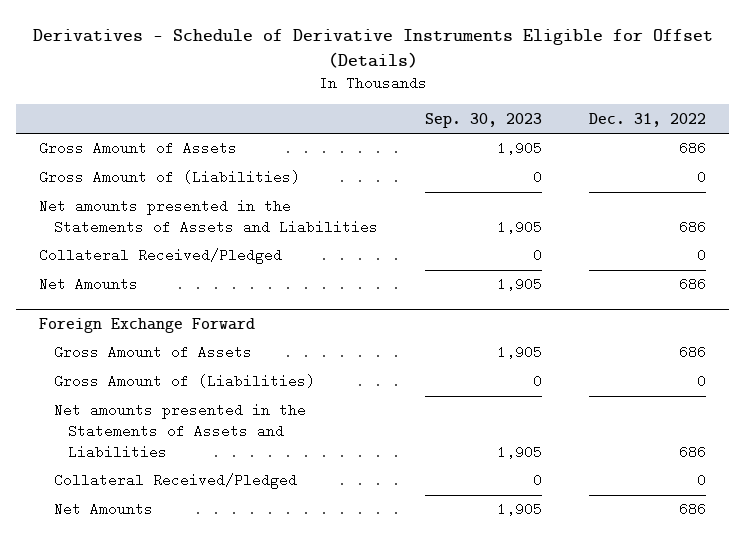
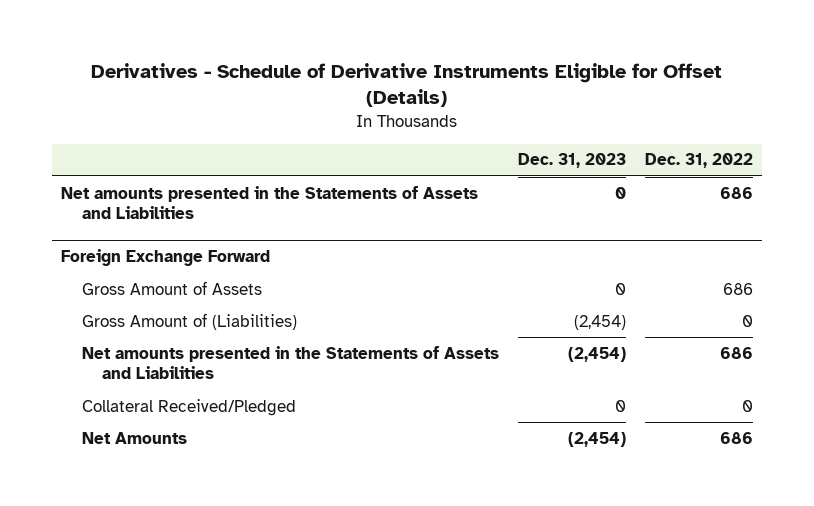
- | Sep. 30, 2023 | Dec. 31, 2022
+ | Dec. 31, 2023 | Dec. 31, 2022
- Gross Amount of Assets | 1,905 | 686
- Gross Amount of (Liabilities) | 0 | 0
- Collateral Received/Pledged | 0 | 0
- Net Amounts | 1,905 | 686

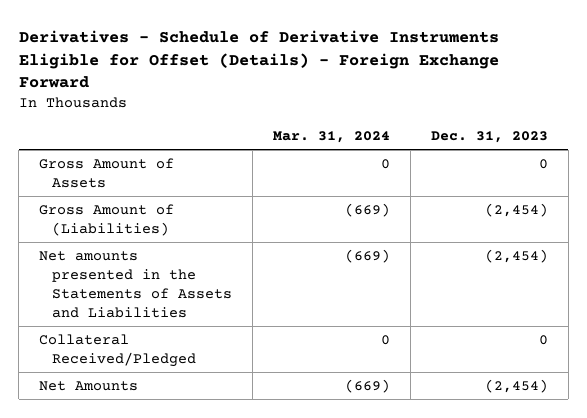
- Derivatives - Schedule of Derivative Instruments Eligible for Offset (Details)
+ Derivatives - Schedule of Derivative Instruments Eligible for Offset (Details) - Foreign Exchange Forward
- | Dec. 31, 2023 | Dec. 31, 2022
+ | Mar. 31, 2024 | Dec. 31, 2023
- Net amounts presented in the Statements of Assets and Liabilities | 0 | 686
- Foreign Exchange Forward

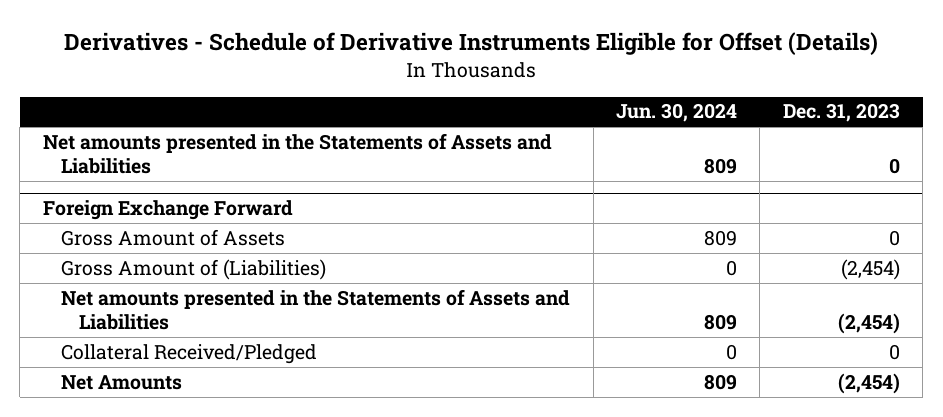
- Derivatives - Schedule of Derivative Instruments Eligible for Offset (Details) - Foreign Exchange Forward
+ Derivatives - Schedule of Derivative Instruments Eligible for Offset (Details)
- | Mar. 31, 2024 | Dec. 31, 2023
+ | Jun. 30, 2024 | Dec. 31, 2023
+ Net amounts presented in the Statements of Assets and Liabilities | 809 | 0
+ Foreign Exchange Forward

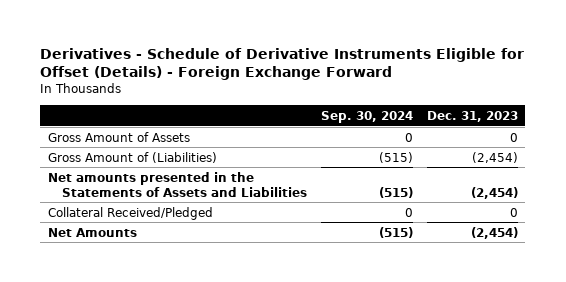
- Derivatives - Schedule of Derivative Instruments Eligible for Offset (Details)
+ Derivatives - Schedule of Derivative Instruments Eligible for Offset (Details) - Foreign Exchange Forward
- | Jun. 30, 2024 | Dec. 31, 2023
+ | Sep. 30, 2024 | Dec. 31, 2023
- Net amounts presented in the Statements of Assets and Liabilities | 809 | 0
- Foreign Exchange Forward

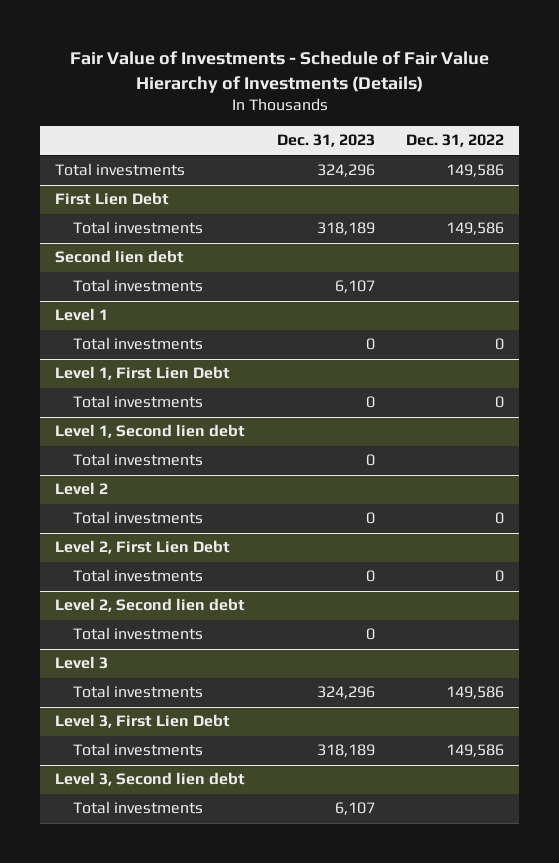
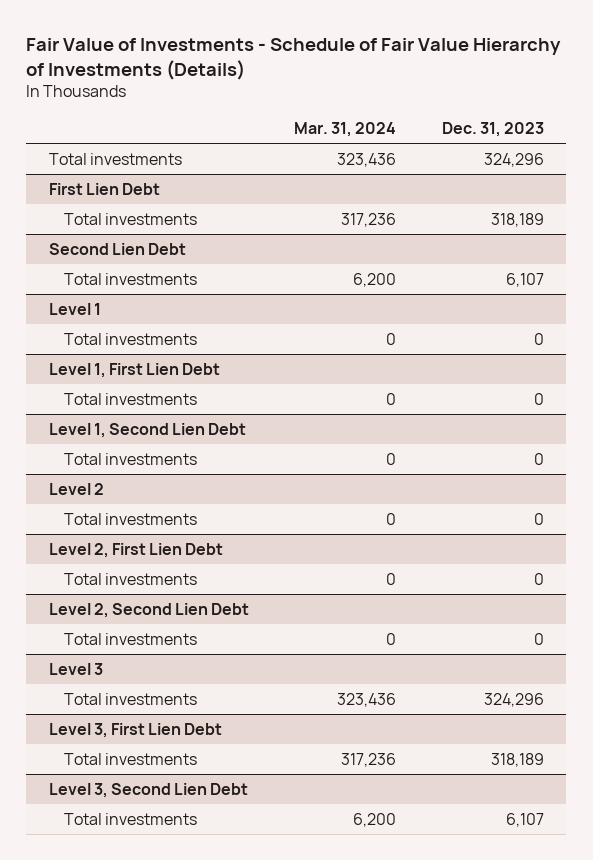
- | Dec. 31, 2023 | Dec. 31, 2022
+ | Mar. 31, 2024 | Dec. 31, 2023
- Second lien debt
+ Second Lien Debt
- Level 1, Second lien debt
+ Level 1, Second Lien Debt
- Level 2, Second lien debt
+ Level 2, Second Lien Debt
- Level 3, Second lien debt
+ Level 3, Second Lien Debt

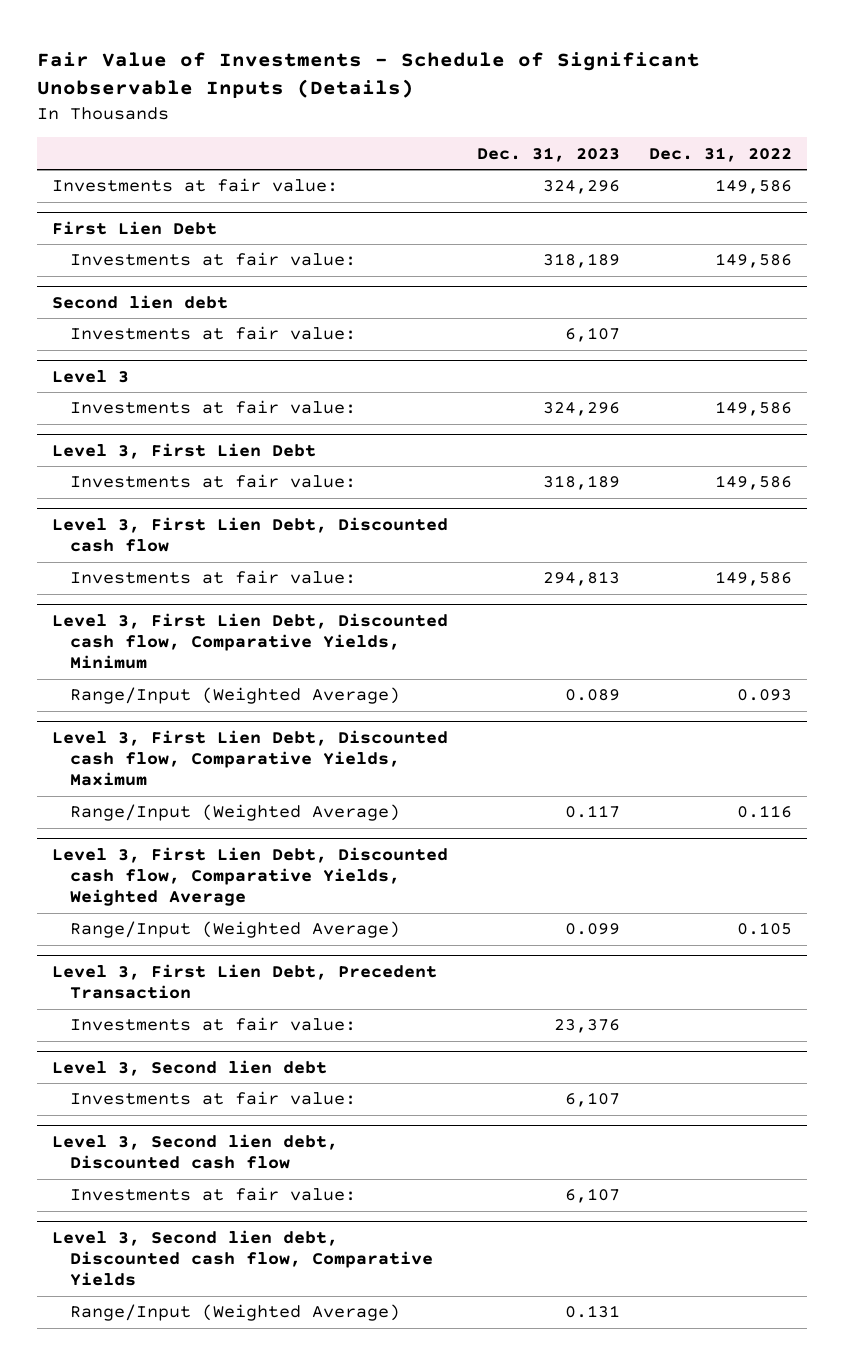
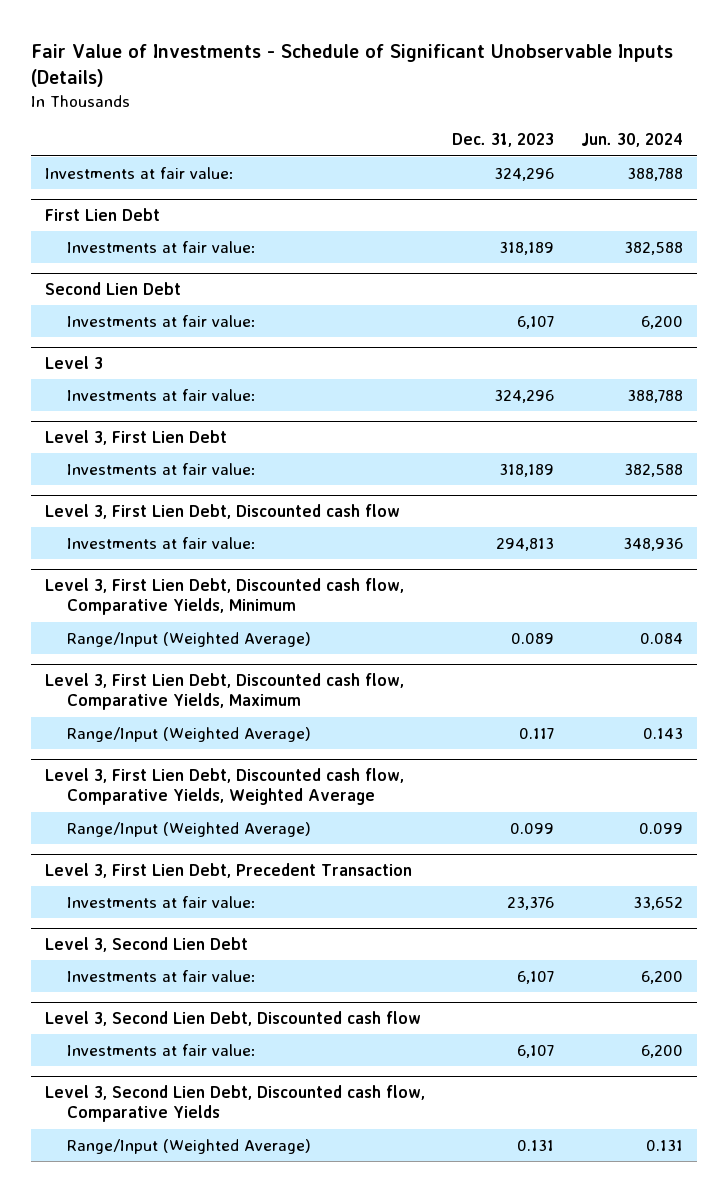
- | Dec. 31, 2023 | Dec. 31, 2022
+ | Dec. 31, 2023 | Jun. 30, 2024
- Second lien debt
+ Second Lien Debt
- Level 3, Second lien debt
+ Level 3, Second Lien Debt
- Level 3, Second lien debt, Discounted cash flow
+ Level 3, Second Lien Debt, Discounted cash flow
- Level 3, Second lien debt, Discounted cash flow, Comparative Yields
+ Level 3, Second Lien Debt, Discounted cash flow, Comparative Yields

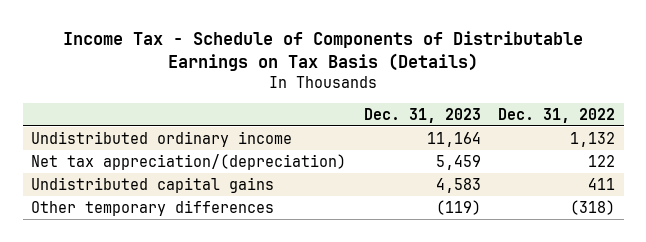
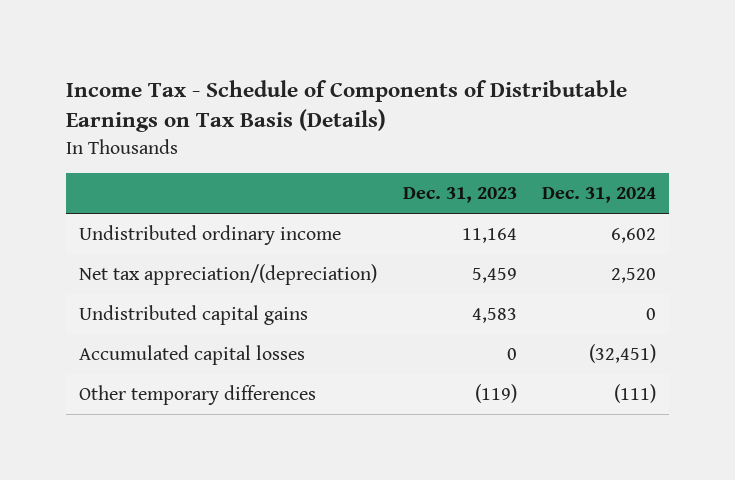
- | Dec. 31, 2023 | Dec. 31, 2022
+ | Dec. 31, 2023 | Dec. 31, 2024
+ Accumulated capital losses | 0 | (32,451)

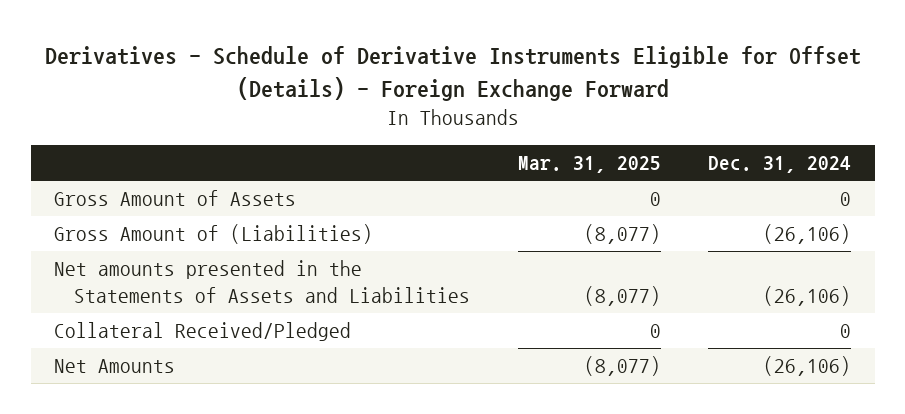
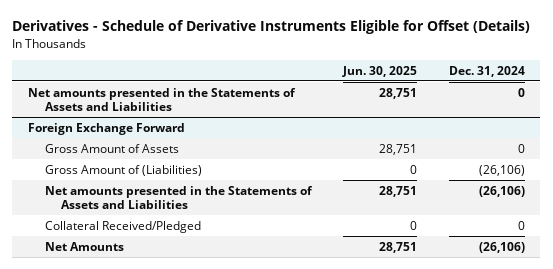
- Derivatives - Schedule of Derivative Instruments Eligible for Offset (Details) - Foreign Exchange Forward
+ Derivatives - Schedule of Derivative Instruments Eligible for Offset (Details)
- | Mar. 31, 2025 | Dec. 31, 2024
+ | Jun. 30, 2025 | Dec. 31, 2024
+ Net amounts presented in the Statements of Assets and Liabilities | 28,751 | 0
+ Foreign Exchange Forward

